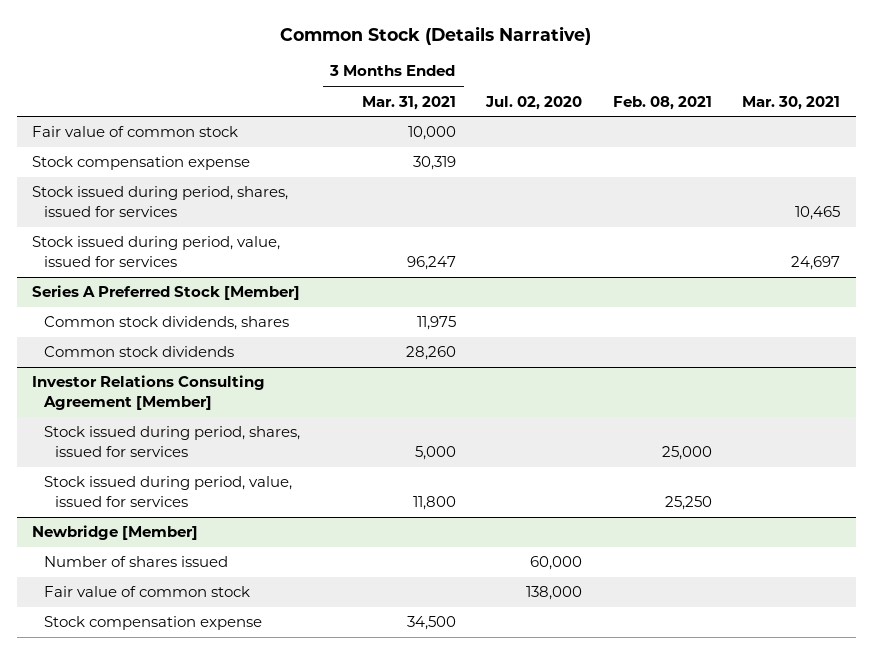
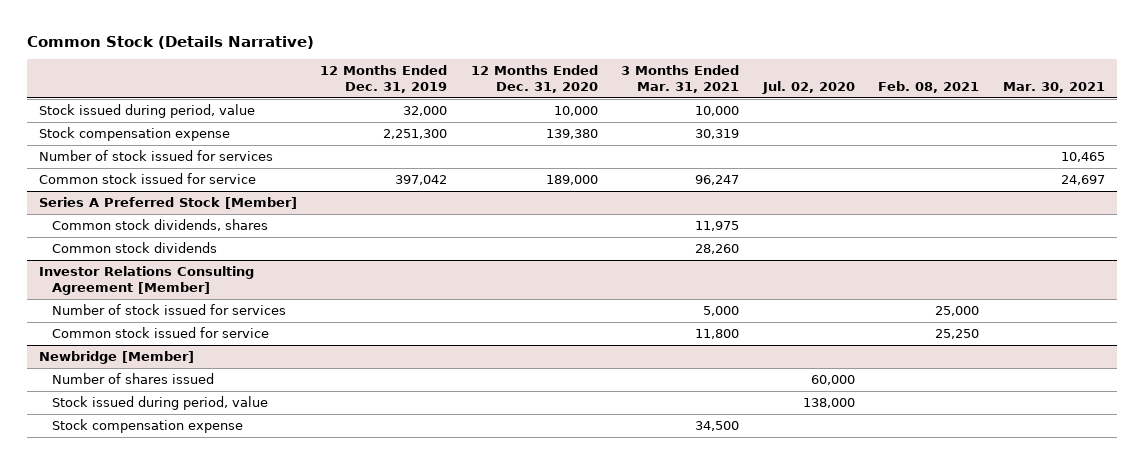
- | 3 Months Ended Mar. 31, 2021 | Jul. 02, 2020 | Feb. 08, 2021 | Mar. 30, 2021
+ | 12 Months Ended Dec. 31, 2019 | 12 Months Ended Dec. 31, 2020 | 3 Months Ended Mar. 31, 2021 | Jul. 02, 2020 | Feb. 08, 2021 | Mar. 30, 2021
- Fair value of common stock | 10,000 | | |
+ Stock issued during period, value | 32,000 | 10,000 | 10,000 | | |
- Stock issued during period, shares, issued for services | | | | 10,465
- Stock issued during period, value, issued for services | 96,247 | | | 24,697
+ Number of stock issued for services | | | | | | 10,465
+ Common stock issued for service | 397,042 | 189,000 | 96,247 | | | 24,697
@ Investor Relations Consulting Agreement [Member]
- Stock issued during period, shares, issued for services | 5,000 | | 25,000 |
- Stock issued during period, value, issued for services | 11,800 | | 25,250 |
+ Number of stock issued for services | | | 5,000 | | 25,000 |
+ Common stock issued for service | | | 11,800 | | 25,250 |
@ Newbridge [Member]
- Fair value of common stock | | 138,000 | |
+ Stock issued during period, value | | | | 138,000 | |

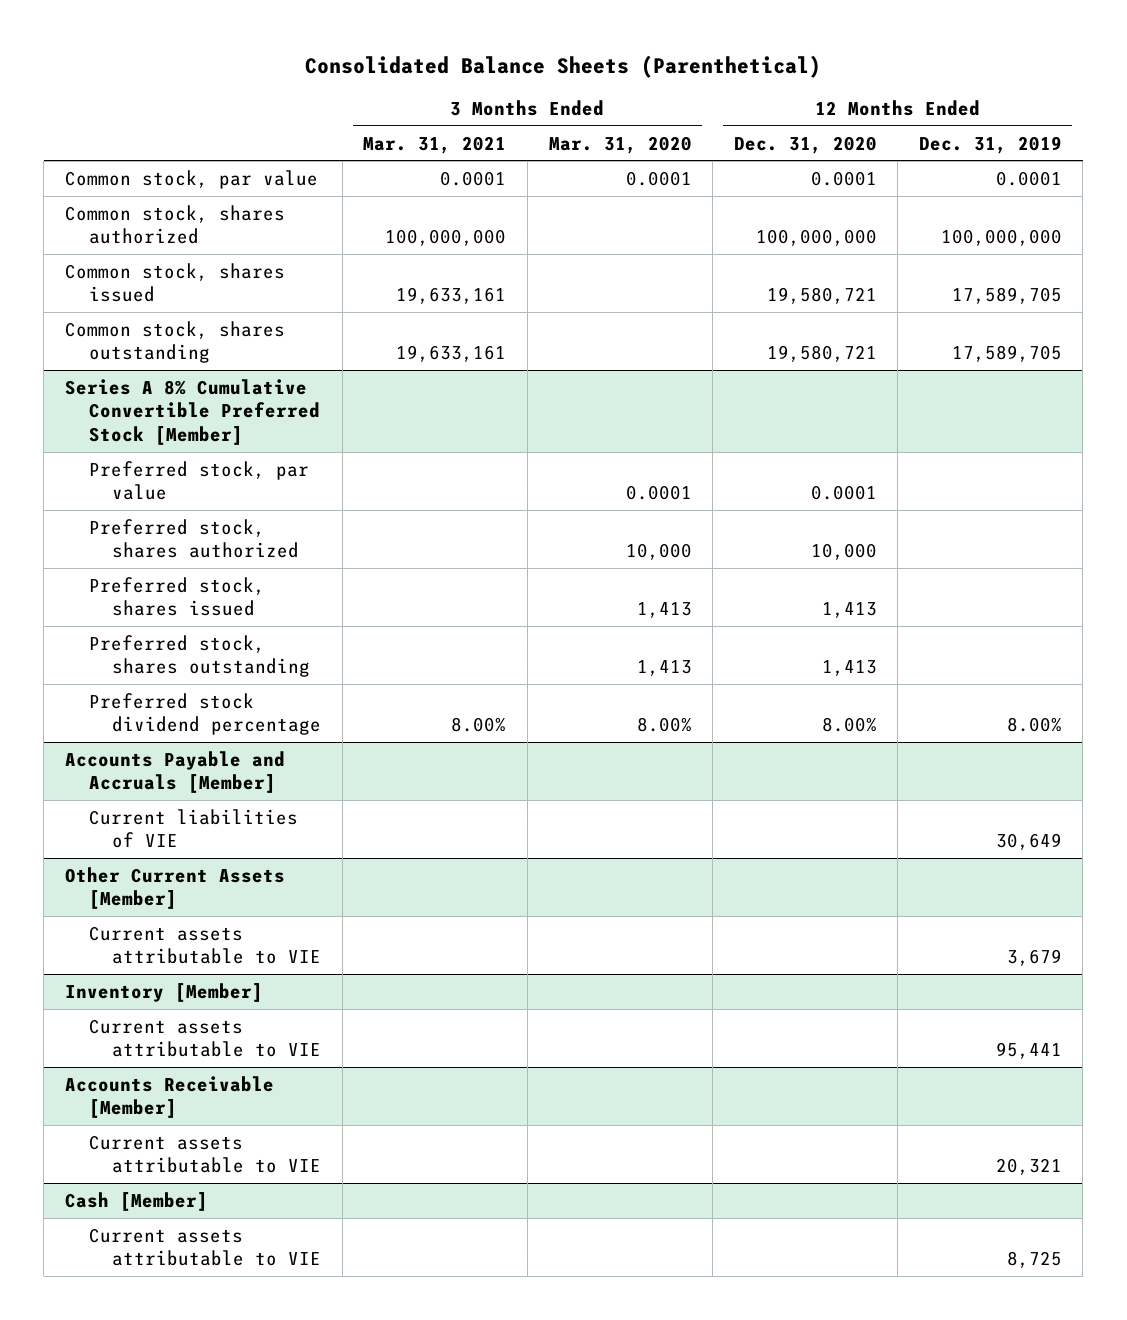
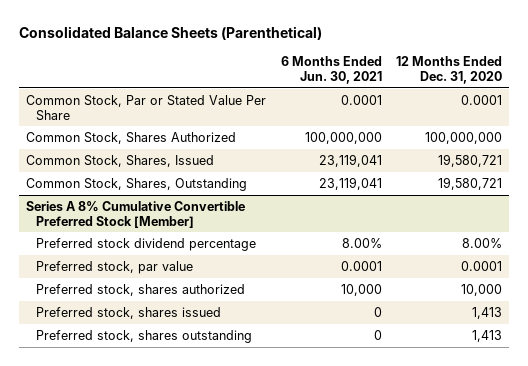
- | 3 Months Ended Mar. 31, 2021 | 3 Months Ended Mar. 31, 2020 | 12 Months Ended Dec. 31, 2020 | 12 Months Ended Dec. 31, 2019
+ | 6 Months Ended Jun. 30, 2021 | 12 Months Ended Dec. 31, 2020
- Common stock, par value | 0.0001 | 0.0001 | 0.0001 | 0.0001
- Common stock, shares authorized | 100,000,000 | | 100,000,000 | 100,000,000
- Common stock, shares issued | 19,633,161 | | 19,580,721 | 17,589,705
- Common stock, shares outstanding | 19,633,161 | | 19,580,721 | 17,589,705
+ Common Stock, Par or Stated Value Per Share | 0.0001 | 0.0001
+ Common Stock, Shares Authorized | 100,000,000 | 100,000,000
+ Common Stock, Shares, Issued | 23,119,041 | 19,580,721
+ Common Stock, Shares, Outstanding | 23,119,041 | 19,580,721
@ Series A 8% Cumulative Convertible Preferred Stock [Member]
moved up: Preferred stock dividend percentage | 8.00% | 8.00%
- Accounts Payable and Accruals [Member]
- Current liabilities of VIE | | | | 30,649
- Other Current Assets [Member]
- Current assets attributable to VIE | | | | 3,679
- Inventory [Member]
- Current assets attributable to VIE | | | | 95,441
- Accounts Receivable [Member]
- Current assets attributable to VIE | | | | 20,321
- Cash [Member]
- Current assets attributable to VIE | | | | 8,725

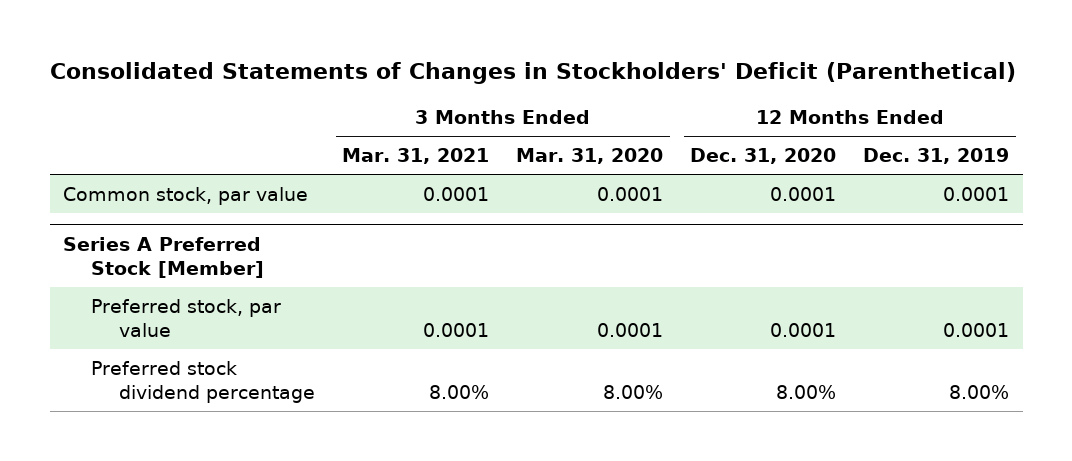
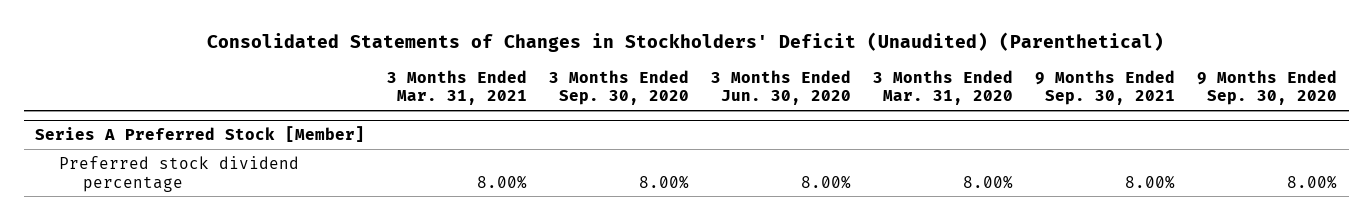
- Consolidated Statements of Changes in Stockholders' Deficit (Parenthetical)
+ Consolidated Statements of Changes in Stockholders' Deficit (Unaudited) (Parenthetical)
- | 3 Months Ended Mar. 31, 2021 | 3 Months Ended Mar. 31, 2020 | 12 Months Ended Dec. 31, 2020 | 12 Months Ended Dec. 31, 2019
+ | 3 Months Ended Mar. 31, 2021 | 3 Months Ended Sep. 30, 2020 | 3 Months Ended Jun. 30, 2020 | 3 Months Ended Mar. 31, 2020 | 9 Months Ended Sep. 30, 2021 | 9 Months Ended Sep. 30, 2020
- Common stock, par value | 0.0001 | 0.0001 | 0.0001 | 0.0001
@ Series A Preferred Stock [Member]
- Preferred stock, par value | 0.0001 | 0.0001 | 0.0001 | 0.0001

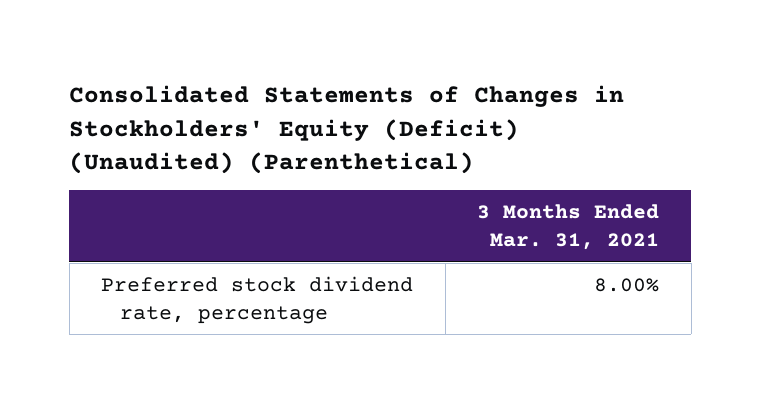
- Consolidated Statements of Changes in Stockholders' Deficit (Unaudited) (Parenthetical)
+ Consolidated Statements of Changes in Stockholders' Equity (Deficit) (Unaudited) (Parenthetical)
- | 3 Months Ended Mar. 31, 2021 | 3 Months Ended Sep. 30, 2020 | 3 Months Ended Jun. 30, 2020 | 3 Months Ended Mar. 31, 2020 | 9 Months Ended Sep. 30, 2021 | 9 Months Ended Sep. 30, 2020
+ | 3 Months Ended Mar. 31, 2021
- Series A Preferred Stock [Member]
- Preferred stock dividend percentage | 8.00% | 8.00% | 8.00% | 8.00% | 8.00% | 8.00%
+ Preferred stock dividend rate, percentage | 8.00%

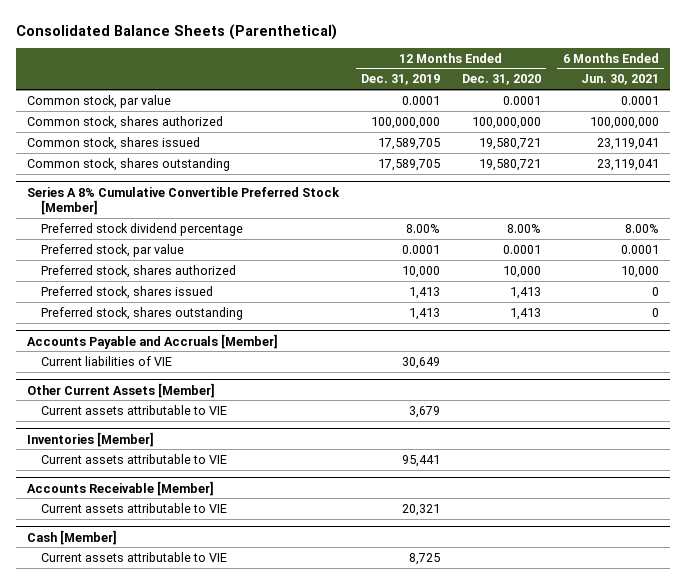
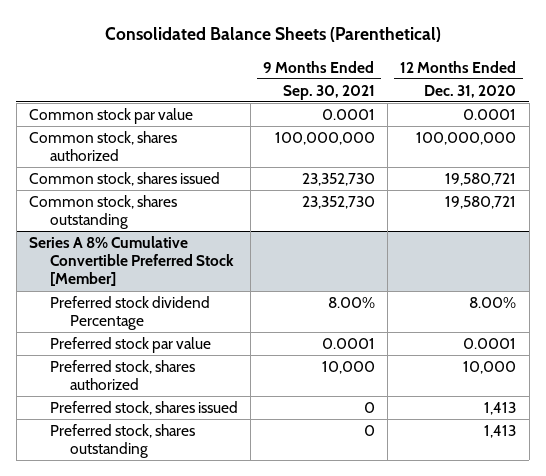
- | 12 Months Ended Dec. 31, 2019 | 12 Months Ended Dec. 31, 2020 | 6 Months Ended Jun. 30, 2021
+ | 9 Months Ended Sep. 30, 2021 | 12 Months Ended Dec. 31, 2020
- Common stock, par value | 0.0001 | 0.0001 | 0.0001
+ Common stock par value | 0.0001 | 0.0001
@ Series A 8% Cumulative Convertible Preferred Stock [Member]
- Preferred stock dividend percentage | 8.00% | 8.00% | 8.00%
- Preferred stock, par value | 0.0001 | 0.0001 | 0.0001
+ Preferred stock dividend Percentage | 8.00% | 8.00%
+ Preferred stock par value | 0.0001 | 0.0001
- Accounts Payable and Accruals [Member]
- Current liabilities of VIE | 30,649 | |
- Other Current Assets [Member]
- Current assets attributable to VIE | 3,679 | |
- Inventories [Member]
- Current assets attributable to VIE | 95,441 | |
- Accounts Receivable [Member]
- Current assets attributable to VIE | 20,321 | |
- Cash [Member]
- Current assets attributable to VIE | 8,725 | |

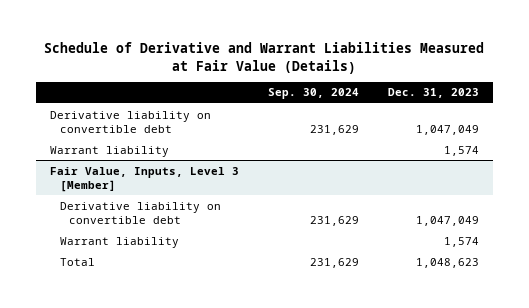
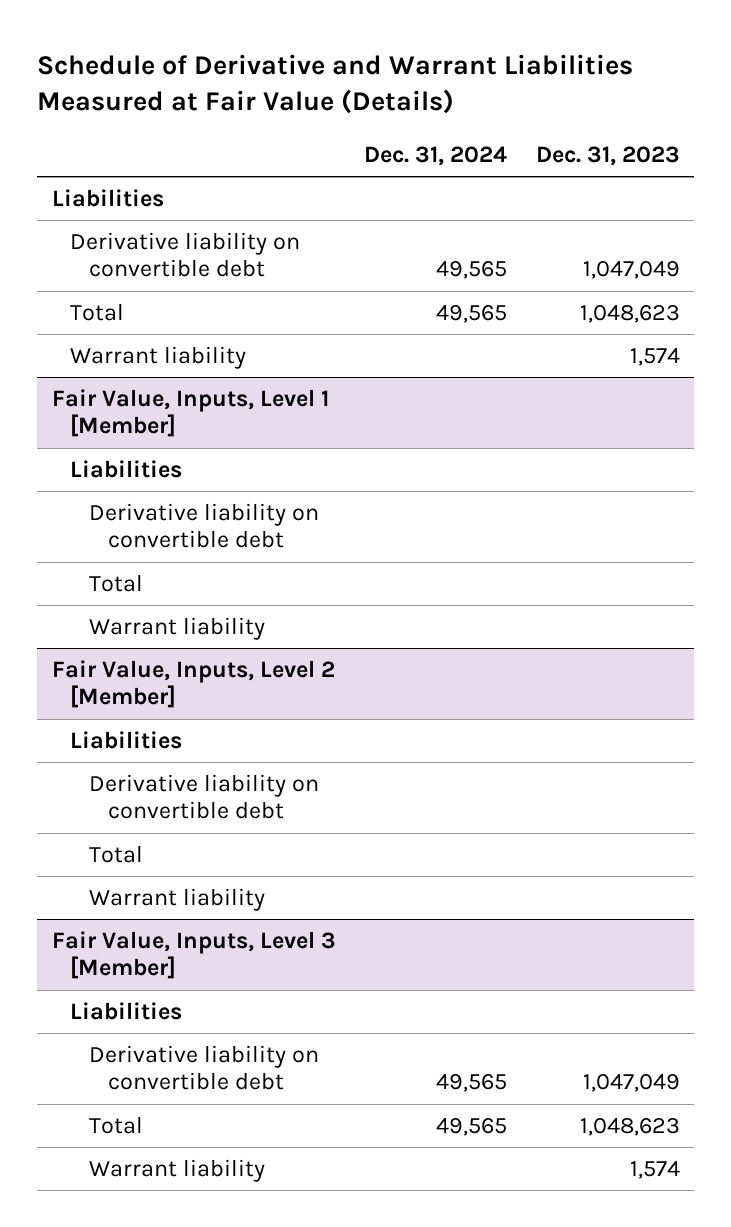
- | Sep. 30, 2024 | Dec. 31, 2023
+ | Dec. 31, 2024 | Dec. 31, 2023
+ Liabilities
+ Total | 49,565 | 1,048,623
+ Fair Value, Inputs, Level 1 [Member]
+ Liabilities
+ Derivative liability on convertible debt
+ Total
+ Warrant liability
+ Fair Value, Inputs, Level 2 [Member]
+ Liabilities
+ Derivative liability on convertible debt
+ Total
+ Warrant liability
@ Fair Value, Inputs, Level 3 [Member]
+ Liabilities
moved down: Warrant liability | | 1,574

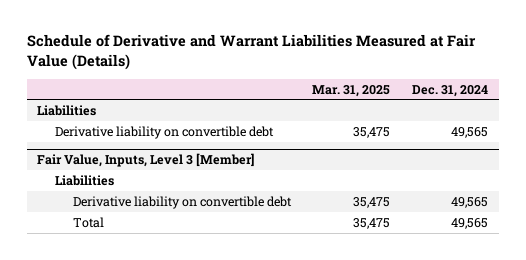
- | Dec. 31, 2024 | Dec. 31, 2023
+ | Mar. 31, 2025 | Dec. 31, 2024
- Total | 49,565 | 1,048,623
- Warrant liability | | 1,574
- Fair Value, Inputs, Level 1 [Member]
- Liabilities
- Derivative liability on convertible debt
- Total
- Warrant liability
- Fair Value, Inputs, Level 2 [Member]
- Liabilities
- Derivative liability on convertible debt
- Total
- Warrant liability
@ Fair Value, Inputs, Level 3 [Member]
- Warrant liability | | 1,574

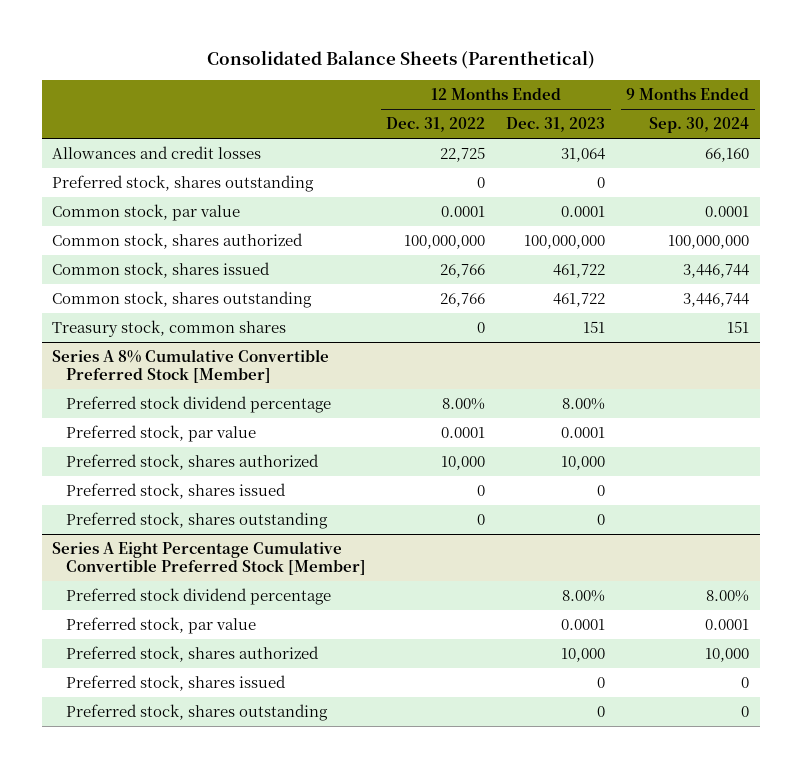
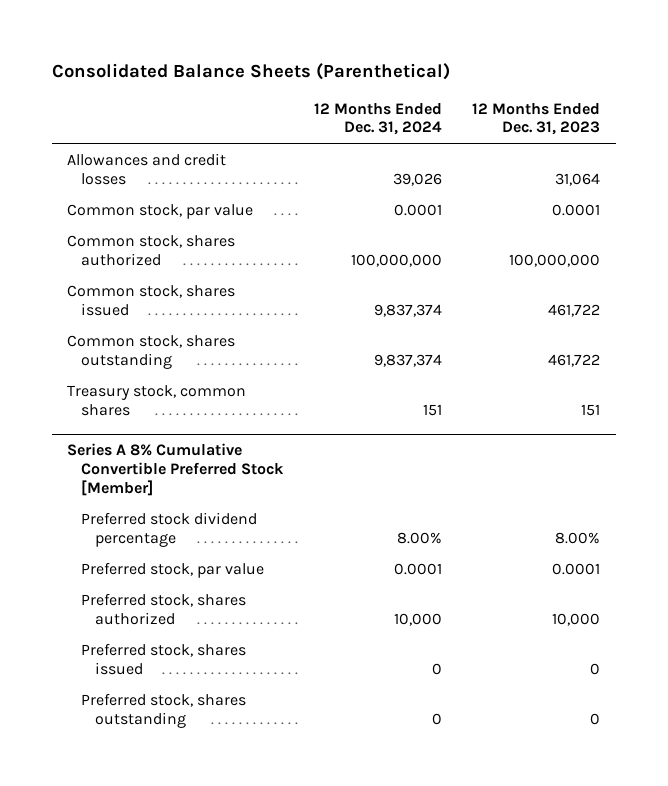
- | 12 Months Ended Dec. 31, 2022 | 12 Months Ended Dec. 31, 2023 | 9 Months Ended Sep. 30, 2024
+ | 12 Months Ended Dec. 31, 2024 | 12 Months Ended Dec. 31, 2023
- Preferred stock, shares outstanding | 0 | 0 |
- Series A Eight Percentage Cumulative Convertible Preferred Stock [Member]
- Preferred stock dividend percentage | | 8.00% | 8.00%
- Preferred stock, par value | | 0.0001 | 0.0001
- Preferred stock, shares authorized | | 10,000 | 10,000
- Preferred stock, shares issued | | 0 | 0
- Preferred stock, shares outstanding | | 0 | 0

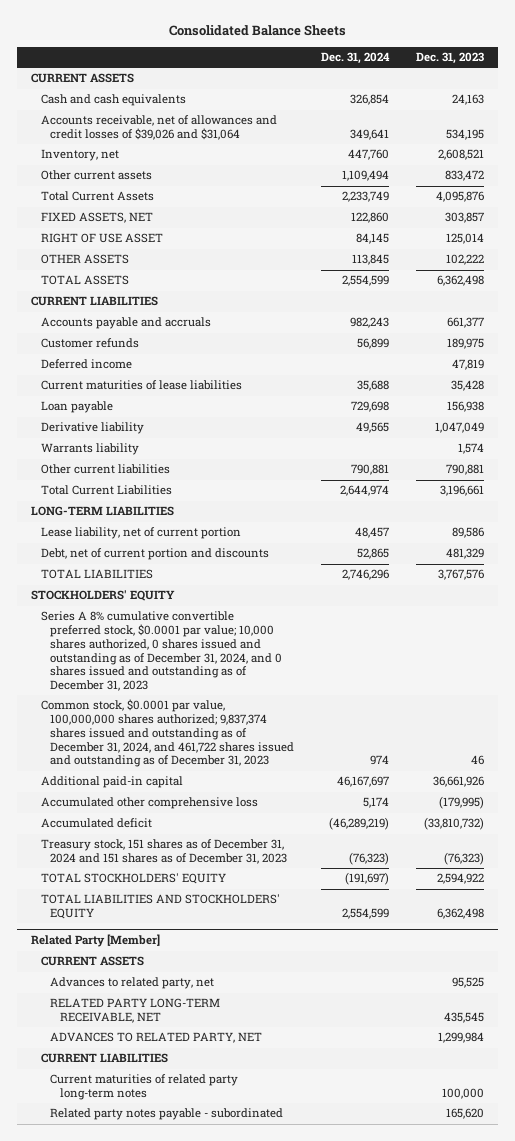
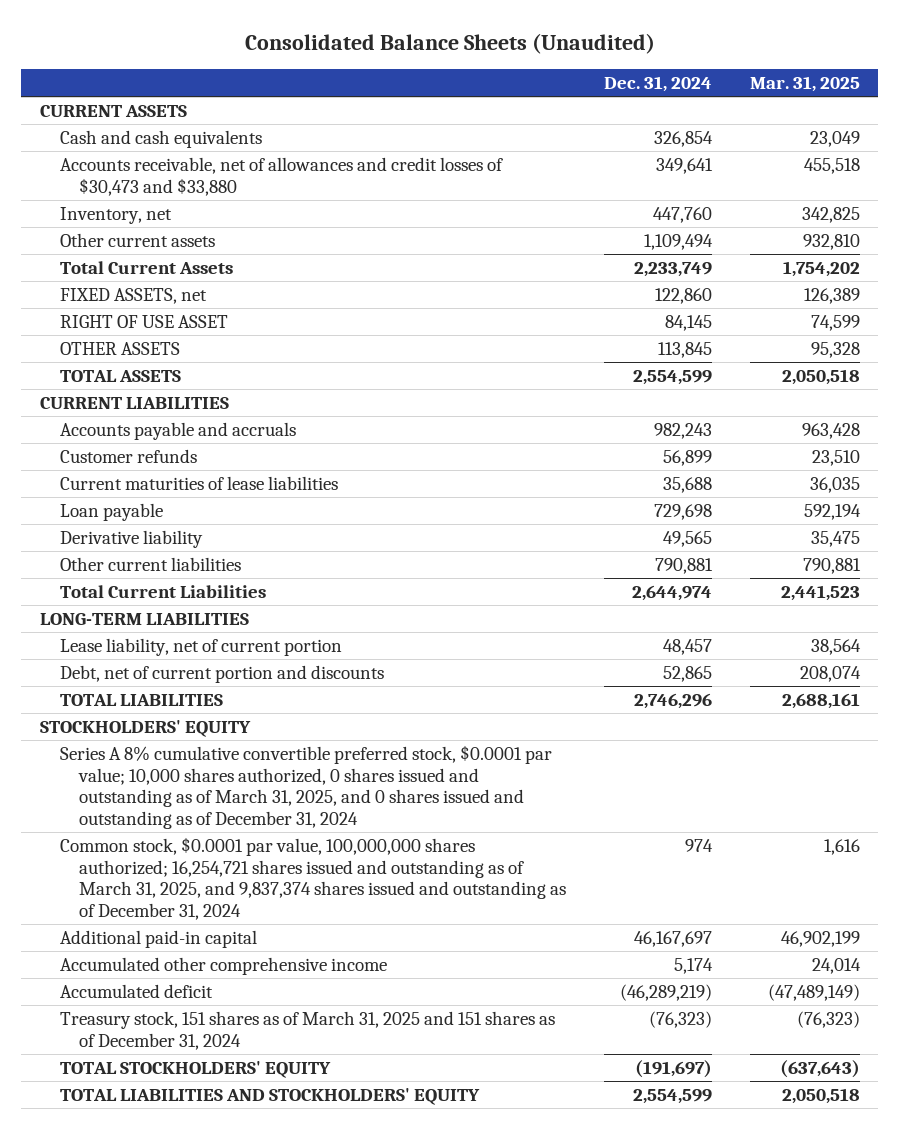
- Consolidated Balance Sheets
+ Consolidated Balance Sheets (Unaudited)
- | Dec. 31, 2024 | Dec. 31, 2023
+ | Dec. 31, 2024 | Mar. 31, 2025
- Accounts receivable, net of allowances and credit losses of $39,026 and $31,064 | 349,641 | 534,195
+ Accounts receivable, net of allowances and credit losses of $30,473 and $33,880 | 349,641 | 455,518
- FIXED ASSETS, NET | 122,860 | 303,857
+ FIXED ASSETS, net | 122,860 | 126,389
- Deferred income | | 47,819
- Warrants liability | | 1,574
- Series A 8% cumulative convertible preferred stock, $0.0001 par value; 10,000 shares authorized, 0 shares issued and outstanding as of December 31, 2024, and 0 shares issued and outstanding as of December 31, 2023
- Common stock, $0.0001 par value, 100,000,000 shares authorized; 9,837,374 shares issued and outstanding as of December 31, 2024, and 461,722 shares issued and outstanding as of December 31, 2023 | 974 | 46
+ Series A 8% cumulative convertible preferred stock, $0.0001 par value; 10,000 shares authorized, 0 shares issued and outstanding as of March 31, 2025, and 0 shares issued and outstanding as of December 31, 2024
+ Common stock, $0.0001 par value, 100,000,000 shares authorized; 16,254,721 shares issued and outstanding as of March 31, 2025, and 9,837,374 shares issued and outstanding as of December 31, 2024 | 974 | 1,616
- Accumulated other comprehensive loss | 5,174 | (179,995)
+ Accumulated other comprehensive income | 5,174 | 24,014
- Treasury stock, 151 shares as of December 31, 2024 and 151 shares as of December 31, 2023 | (76,323) | (76,323)
+ Treasury stock, 151 shares as of March 31, 2025 and 151 shares as of December 31, 2024 | (76,323) | (76,323)
- Related Party [Member]
- CURRENT ASSETS
- Advances to related party, net | | 95,525
- RELATED PARTY LONG-TERM RECEIVABLE, NET | | 435,545
- ADVANCES TO RELATED PARTY, NET | | 1,299,984
- CURRENT LIABILITIES
- Current maturities of related party long-term notes | | 100,000
- Related party notes payable - subordinated | | 165,620

